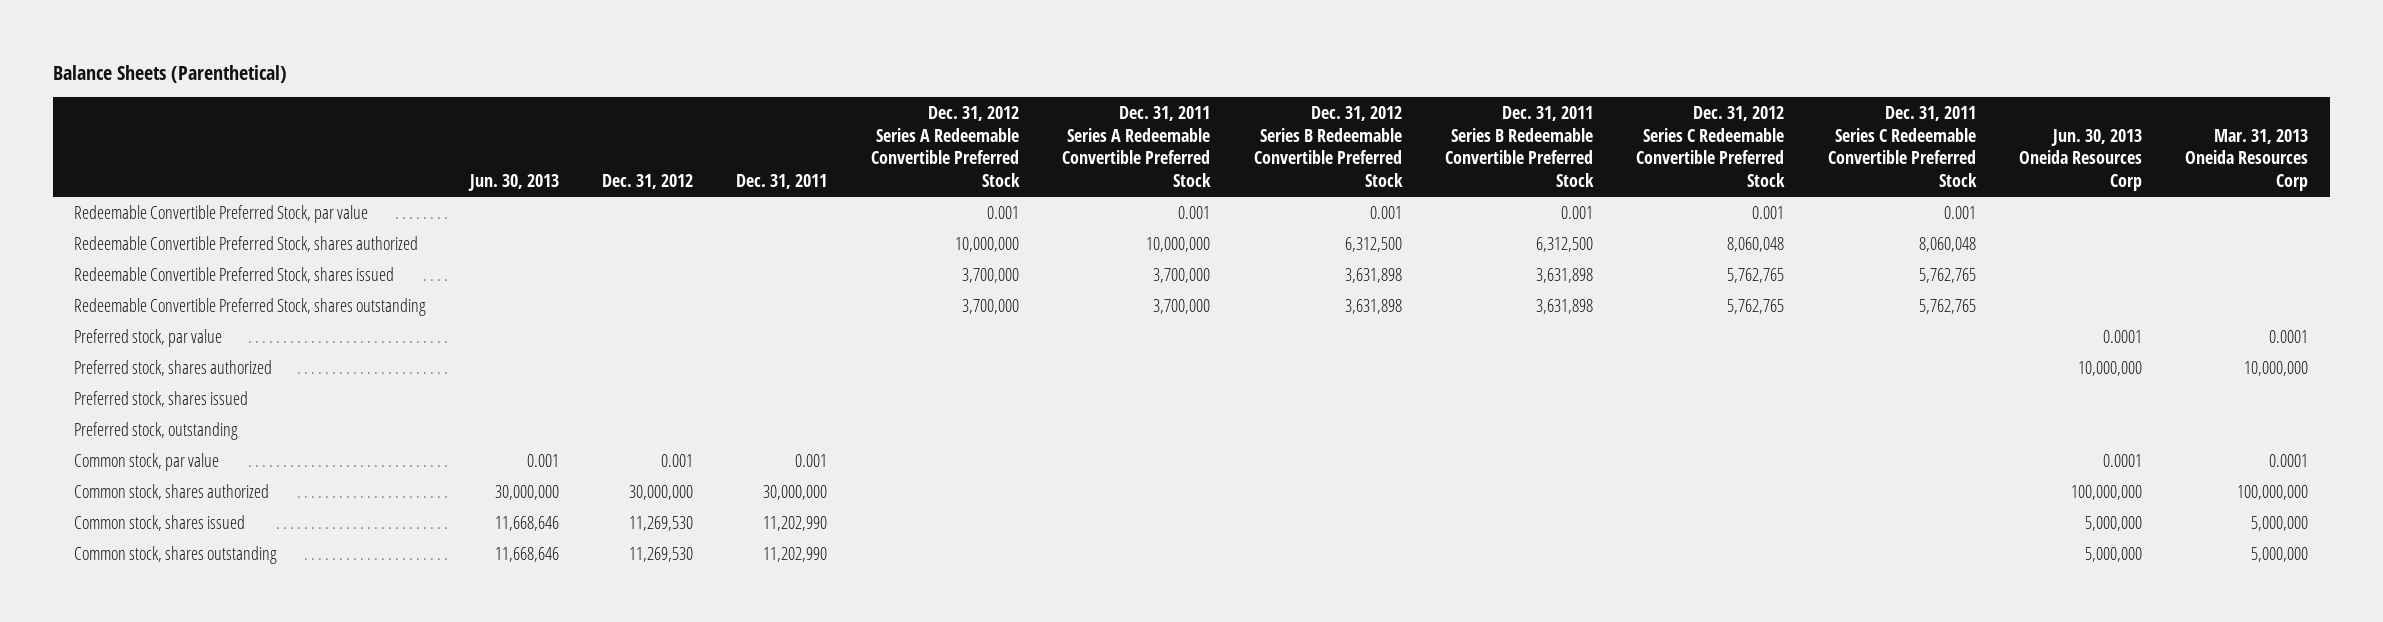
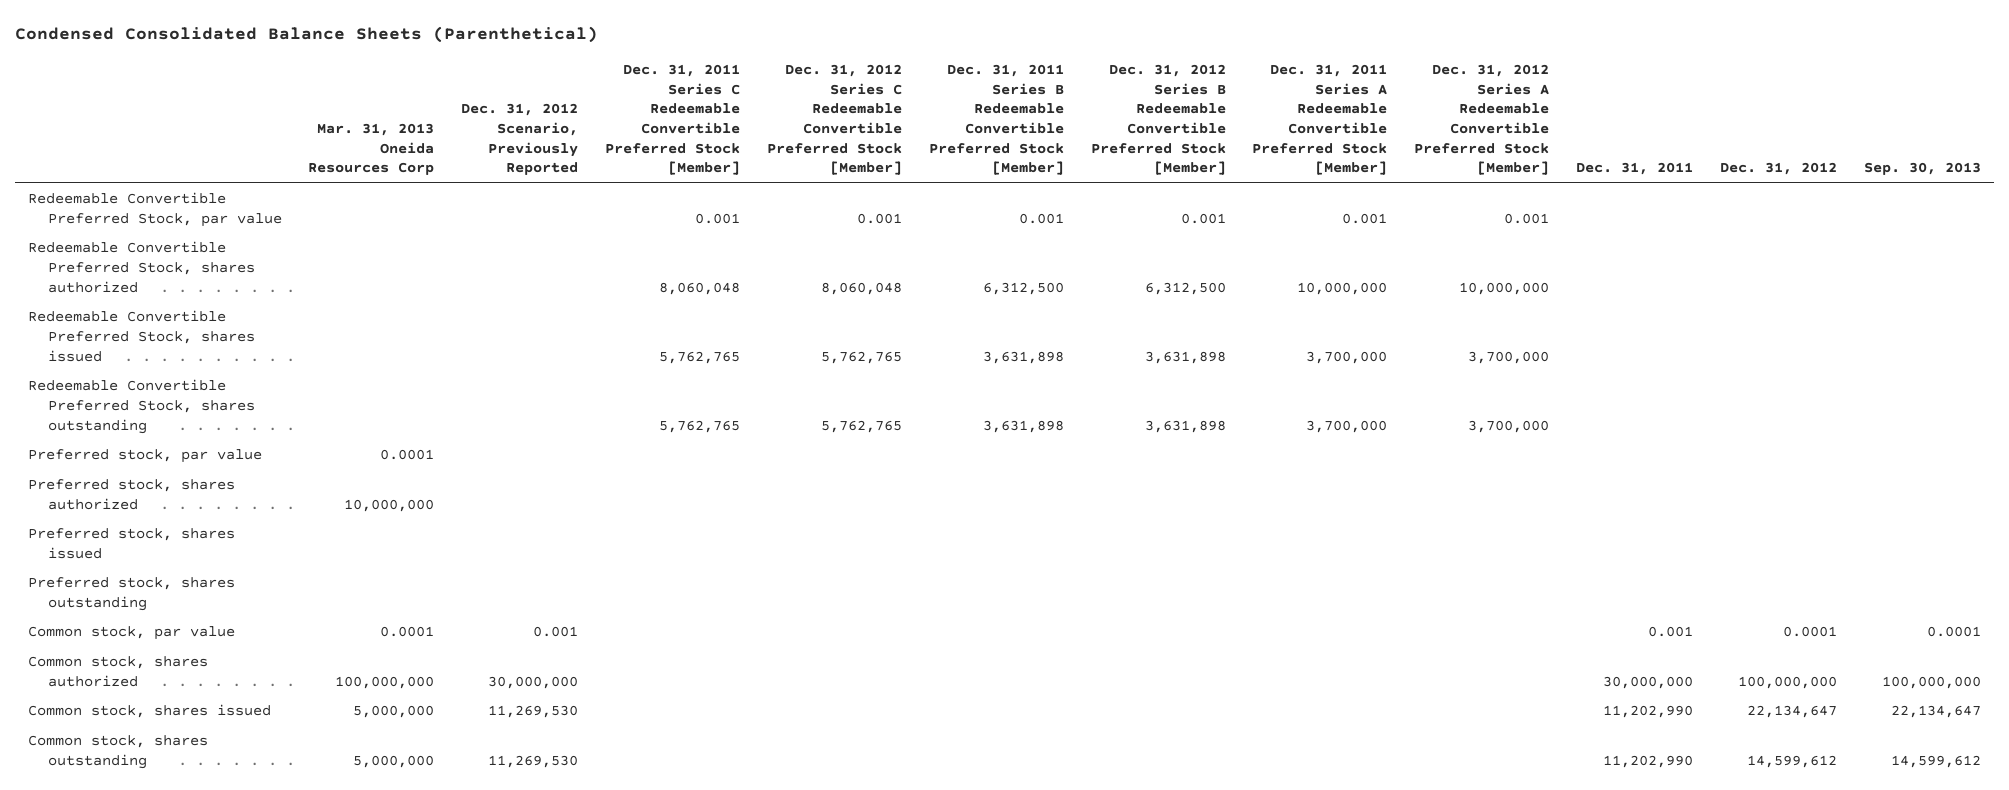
- Balance Sheets (Parenthetical)
+ Condensed Consolidated Balance Sheets (Parenthetical)
- | Jun. 30, 2013 | Dec. 31, 2012 | Dec. 31, 2011 | Dec. 31, 2012 Series A Redeemable Convertible Preferred Stock | Dec. 31, 2011 Series A Redeemable Convertible Preferred Stock | Dec. 31, 2012 Series B Redeemable Convertible Preferred Stock | Dec. 31, 2011 Series B Redeemable Convertible Preferred Stock | Dec. 31, 2012 Series C Redeemable Convertible Preferred Stock | Dec. 31, 2011 Series C Redeemable Convertible Preferred Stock | Jun. 30, 2013 Oneida Resources Corp | Mar. 31, 2013 Oneida Resources Corp
+ | Mar. 31, 2013 Oneida Resources Corp | Dec. 31, 2012 Scenario, Previously Reported | Dec. 31, 2011 Series C Redeemable Convertible Preferred Stock [Member] | Dec. 31, 2012 Series C Redeemable Convertible Preferred Stock [Member] | Dec. 31, 2011 Series B Redeemable Convertible Preferred Stock [Member] | Dec. 31, 2012 Series B Redeemable Convertible Preferred Stock [Member] | Dec. 31, 2011 Series A Redeemable Convertible Preferred Stock [Member] | Dec. 31, 2012 Series A Redeemable Convertible Preferred Stock [Member] | Dec. 31, 2011 | Dec. 31, 2012 | Sep. 30, 2013
- Preferred stock, outstanding
- Common stock, par value | 0.001 | 0.001 | 0.001 | | | | | | | 0.0001 | 0.0001
- Common stock, shares authorized | 30,000,000 | 30,000,000 | 30,000,000 | | | | | | | 100,000,000 | 100,000,000
- Common stock, shares issued | 11,668,646 | 11,269,530 | 11,202,990 | | | | | | | 5,000,000 | 5,000,000
- Common stock, shares outstanding | 11,668,646 | 11,269,530 | 11,202,990 | | | | | | | 5,000,000 | 5,000,000
+ Preferred stock, shares outstanding
+ Common stock, par value | 0.0001 | 0.001 | | | | | | | 0.001 | 0.0001 | 0.0001
+ Common stock, shares authorized | 100,000,000 | 30,000,000 | | | | | | | 30,000,000 | 100,000,000 | 100,000,000
+ Common stock, shares issued | 5,000,000 | 11,269,530 | | | | | | | 11,202,990 | 22,134,647 | 22,134,647
+ Common stock, shares outstanding | 5,000,000 | 11,269,530 | | | | | | | 11,202,990 | 14,599,612 | 14,599,612

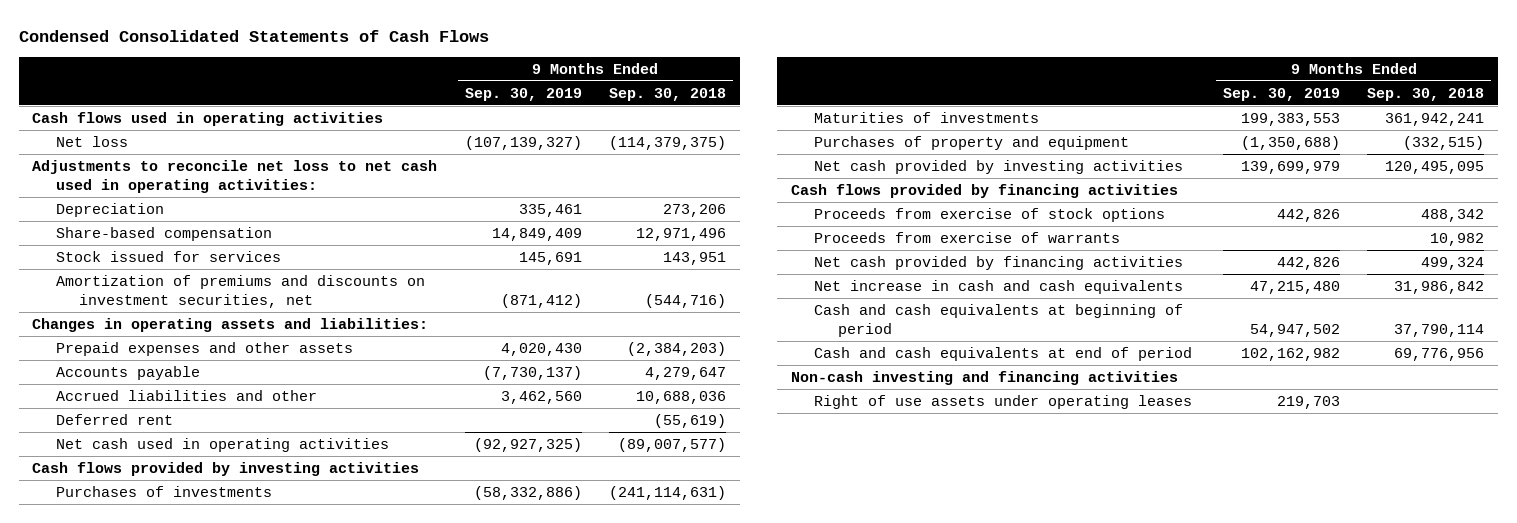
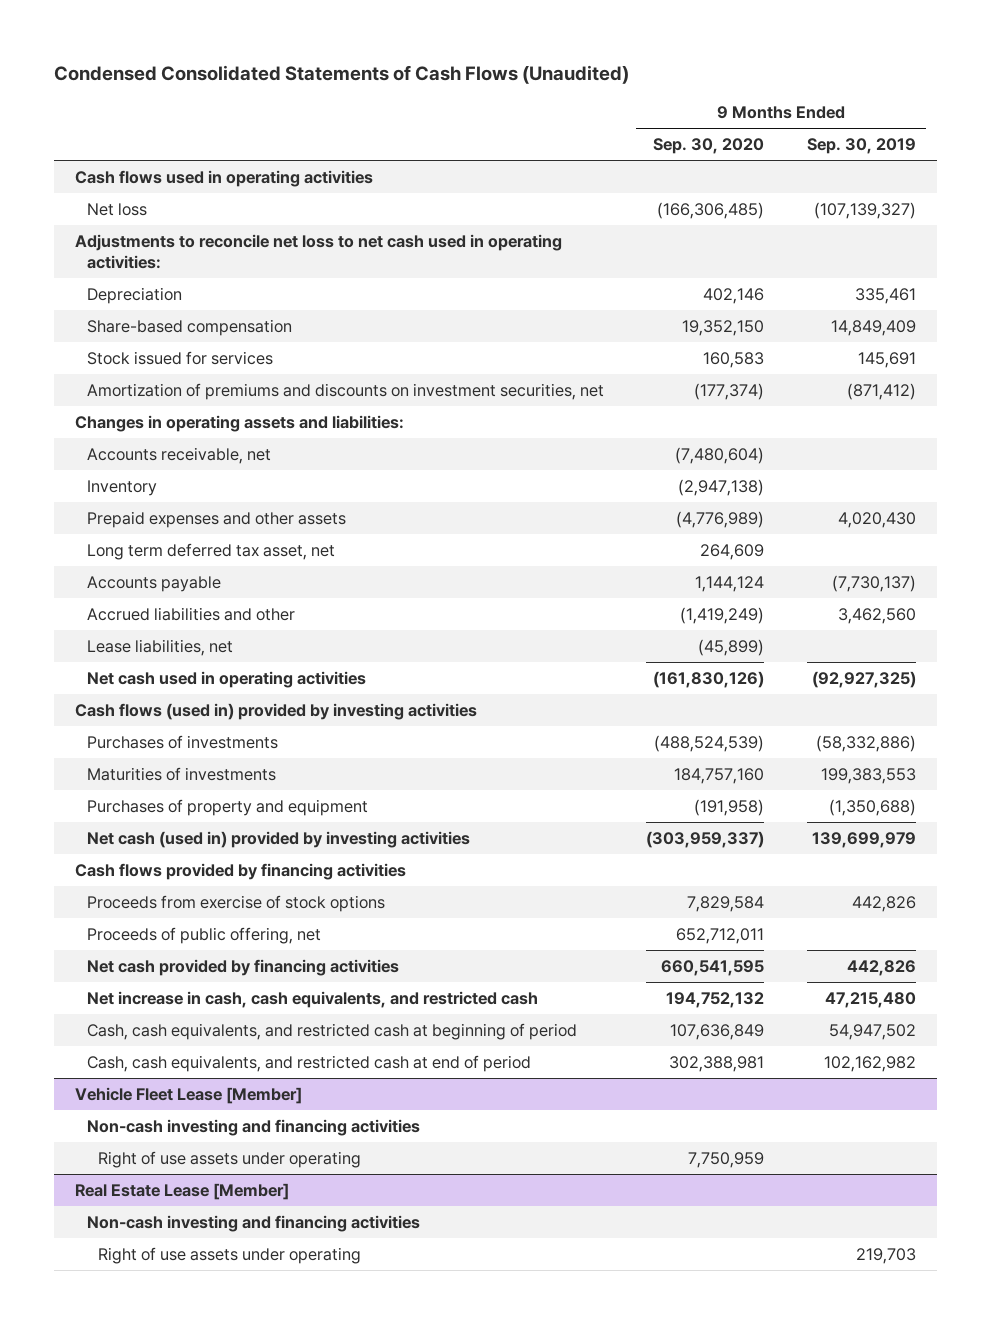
- Condensed Consolidated Statements of Cash Flows
+ Condensed Consolidated Statements of Cash Flows (Unaudited)
- | 9 Months Ended Sep. 30, 2019 | 9 Months Ended Sep. 30, 2018
+ | 9 Months Ended Sep. 30, 2020 | 9 Months Ended Sep. 30, 2019
+ Accounts receivable, net | (7,480,604) |
+ Inventory | (2,947,138) |
+ Long term deferred tax asset, net | 264,609 |
- Deferred rent | | (55,619)
+ Lease liabilities, net | (45,899) |
- Cash flows provided by investing activities
+ Cash flows (used in) provided by investing activities
- Net cash provided by investing activities | 139,699,979 | 120,495,095
+ Net cash (used in) provided by investing activities | (303,959,337) | 139,699,979
- Proceeds from exercise of warrants | | 10,982
+ Proceeds of public offering, net | 652,712,011 |
- Net increase in cash and cash equivalents | 47,215,480 | 31,986,842
- Cash and cash equivalents at beginning of period | 54,947,502 | 37,790,114
- Cash and cash equivalents at end of period | 102,162,982 | 69,776,956
+ Net increase in cash, cash equivalents, and restricted cash | 194,752,132 | 47,215,480
+ Cash, cash equivalents, and restricted cash at beginning of period | 107,636,849 | 54,947,502
+ Cash, cash equivalents, and restricted cash at end of period | 302,388,981 | 102,162,982
+ Vehicle Fleet Lease [Member]
- Right of use assets under operating leases | 219,703 |
+ Right of use assets under operating | 7,750,959 |
+ Real Estate Lease [Member]
+ Non-cash investing and financing activities
+ Right of use assets under operating | | 219,703

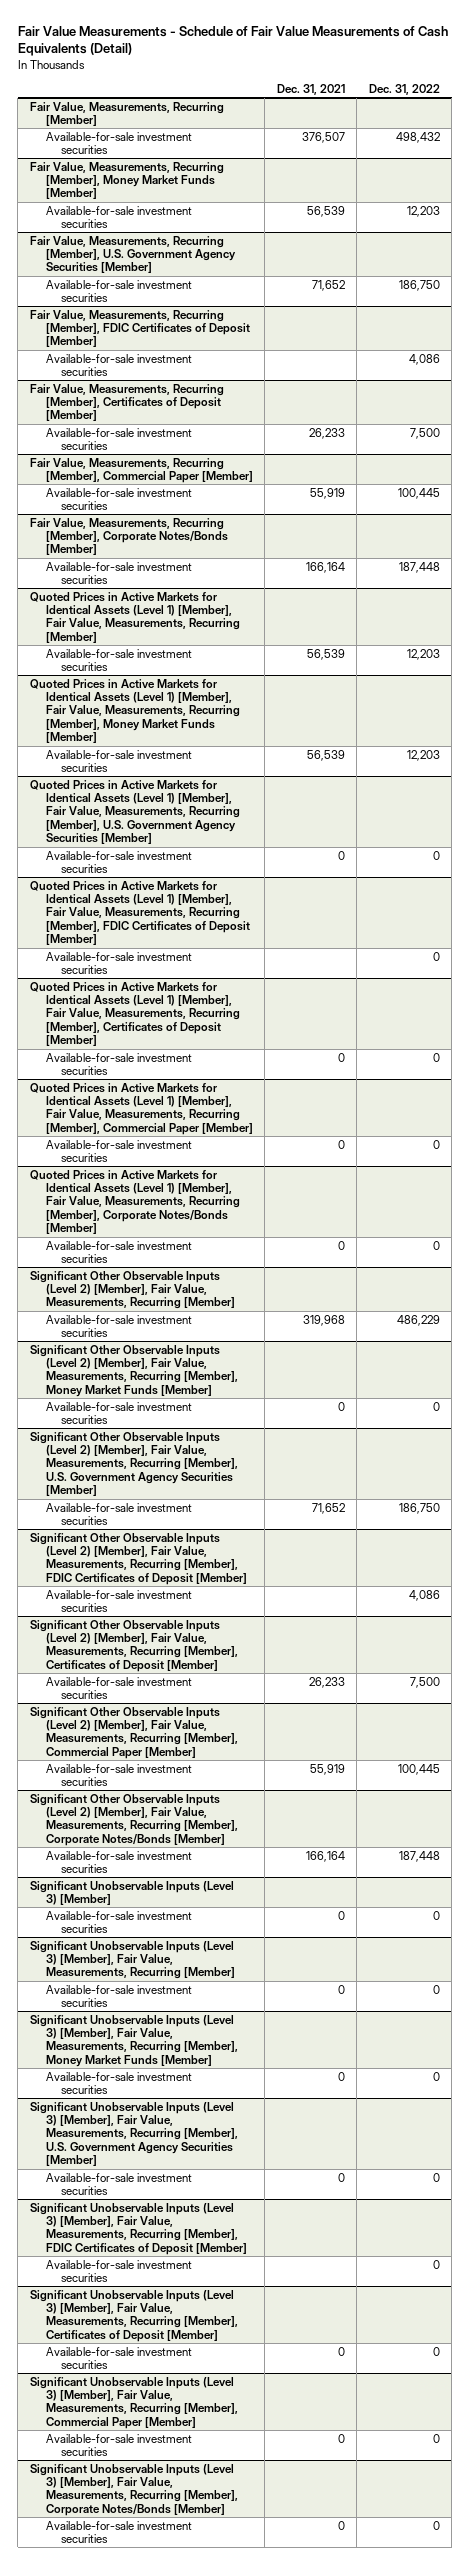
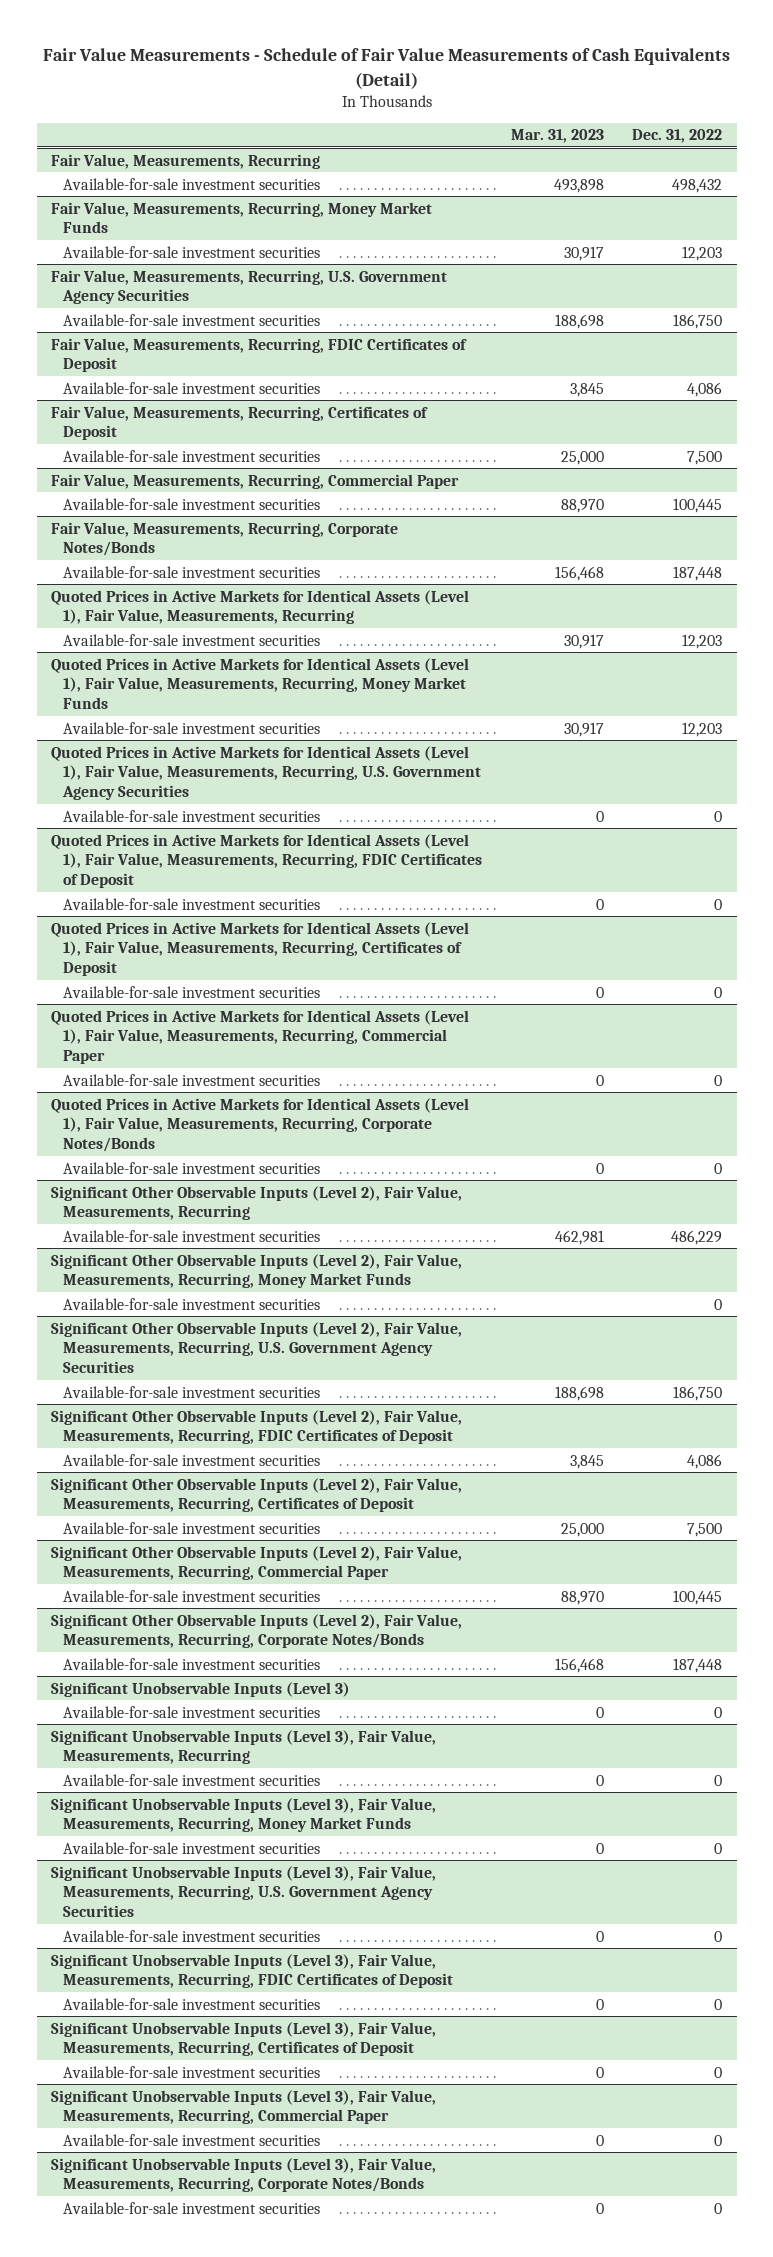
- | Dec. 31, 2021 | Dec. 31, 2022
+ | Mar. 31, 2023 | Dec. 31, 2022
- Fair Value, Measurements, Recurring [Member]
+ Fair Value, Measurements, Recurring
- Fair Value, Measurements, Recurring [Member], Money Market Funds [Member]
+ Fair Value, Measurements, Recurring, Money Market Funds
- Fair Value, Measurements, Recurring [Member], U.S. Government Agency Securities [Member]
+ Fair Value, Measurements, Recurring, U.S. Government Agency Securities
- Fair Value, Measurements, Recurring [Member], FDIC Certificates of Deposit [Member]
+ Fair Value, Measurements, Recurring, FDIC Certificates of Deposit
- Fair Value, Measurements, Recurring [Member], Certificates of Deposit [Member]
+ Fair Value, Measurements, Recurring, Certificates of Deposit
- Fair Value, Measurements, Recurring [Member], Commercial Paper [Member]
+ Fair Value, Measurements, Recurring, Commercial Paper
- Fair Value, Measurements, Recurring [Member], Corporate Notes/Bonds [Member]
+ Fair Value, Measurements, Recurring, Corporate Notes/Bonds
- Quoted Prices in Active Markets for Identical Assets (Level 1) [Member], Fair Value, Measurements, Recurring [Member]
+ Quoted Prices in Active Markets for Identical Assets (Level 1), Fair Value, Measurements, Recurring
- Quoted Prices in Active Markets for Identical Assets (Level 1) [Member], Fair Value, Measurements, Recurring [Member], Money Market Funds [Member]
+ Quoted Prices in Active Markets for Identical Assets (Level 1), Fair Value, Measurements, Recurring, Money Market Funds
- Quoted Prices in Active Markets for Identical Assets (Level 1) [Member], Fair Value, Measurements, Recurring [Member], U.S. Government Agency Securities [Member]
+ Quoted Prices in Active Markets for Identical Assets (Level 1), Fair Value, Measurements, Recurring, U.S. Government Agency Securities
- Quoted Prices in Active Markets for Identical Assets (Level 1) [Member], Fair Value, Measurements, Recurring [Member], FDIC Certificates of Deposit [Member]
+ Quoted Prices in Active Markets for Identical Assets (Level 1), Fair Value, Measurements, Recurring, FDIC Certificates of Deposit
- Quoted Prices in Active Markets for Identical Assets (Level 1) [Member], Fair Value, Measurements, Recurring [Member], Certificates of Deposit [Member]
+ Quoted Prices in Active Markets for Identical Assets (Level 1), Fair Value, Measurements, Recurring, Certificates of Deposit
- Quoted Prices in Active Markets for Identical Assets (Level 1) [Member], Fair Value, Measurements, Recurring [Member], Commercial Paper [Member]
+ Quoted Prices in Active Markets for Identical Assets (Level 1), Fair Value, Measurements, Recurring, Commercial Paper
- Quoted Prices in Active Markets for Identical Assets (Level 1) [Member], Fair Value, Measurements, Recurring [Member], Corporate Notes/Bonds [Member]
+ Quoted Prices in Active Markets for Identical Assets (Level 1), Fair Value, Measurements, Recurring, Corporate Notes/Bonds
- Significant Other Observable Inputs (Level 2) [Member], Fair Value, Measurements, Recurring [Member]
+ Significant Other Observable Inputs (Level 2), Fair Value, Measurements, Recurring
- Significant Other Observable Inputs (Level 2) [Member], Fair Value, Measurements, Recurring [Member], Money Market Funds [Member]
+ Significant Other Observable Inputs (Level 2), Fair Value, Measurements, Recurring, Money Market Funds
- Significant Other Observable Inputs (Level 2) [Member], Fair Value, Measurements, Recurring [Member], U.S. Government Agency Securities [Member]
+ Significant Other Observable Inputs (Level 2), Fair Value, Measurements, Recurring, U.S. Government Agency Securities
- Significant Other Observable Inputs (Level 2) [Member], Fair Value, Measurements, Recurring [Member], FDIC Certificates of Deposit [Member]
+ Significant Other Observable Inputs (Level 2), Fair Value, Measurements, Recurring, FDIC Certificates of Deposit
- Significant Other Observable Inputs (Level 2) [Member], Fair Value, Measurements, Recurring [Member], Certificates of Deposit [Member]
+ Significant Other Observable Inputs (Level 2), Fair Value, Measurements, Recurring, Certificates of Deposit
- Significant Other Observable Inputs (Level 2) [Member], Fair Value, Measurements, Recurring [Member], Commercial Paper [Member]
+ Significant Other Observable Inputs (Level 2), Fair Value, Measurements, Recurring, Commercial Paper
- Significant Other Observable Inputs (Level 2) [Member], Fair Value, Measurements, Recurring [Member], Corporate Notes/Bonds [Member]
+ Significant Other Observable Inputs (Level 2), Fair Value, Measurements, Recurring, Corporate Notes/Bonds
- Significant Unobservable Inputs (Level 3) [Member]
+ Significant Unobservable Inputs (Level 3)
- Significant Unobservable Inputs (Level 3) [Member], Fair Value, Measurements, Recurring [Member]
+ Significant Unobservable Inputs (Level 3), Fair Value, Measurements, Recurring
- Significant Unobservable Inputs (Level 3) [Member], Fair Value, Measurements, Recurring [Member], Money Market Funds [Member]
+ Significant Unobservable Inputs (Level 3), Fair Value, Measurements, Recurring, Money Market Funds
- Significant Unobservable Inputs (Level 3) [Member], Fair Value, Measurements, Recurring [Member], U.S. Government Agency Securities [Member]
+ Significant Unobservable Inputs (Level 3), Fair Value, Measurements, Recurring, U.S. Government Agency Securities
- Significant Unobservable Inputs (Level 3) [Member], Fair Value, Measurements, Recurring [Member], FDIC Certificates of Deposit [Member]
+ Significant Unobservable Inputs (Level 3), Fair Value, Measurements, Recurring, FDIC Certificates of Deposit
- Significant Unobservable Inputs (Level 3) [Member], Fair Value, Measurements, Recurring [Member], Certificates of Deposit [Member]
+ Significant Unobservable Inputs (Level 3), Fair Value, Measurements, Recurring, Certificates of Deposit
- Significant Unobservable Inputs (Level 3) [Member], Fair Value, Measurements, Recurring [Member], Commercial Paper [Member]
+ Significant Unobservable Inputs (Level 3), Fair Value, Measurements, Recurring, Commercial Paper
- Significant Unobservable Inputs (Level 3) [Member], Fair Value, Measurements, Recurring [Member], Corporate Notes/Bonds [Member]
+ Significant Unobservable Inputs (Level 3), Fair Value, Measurements, Recurring, Corporate Notes/Bonds

